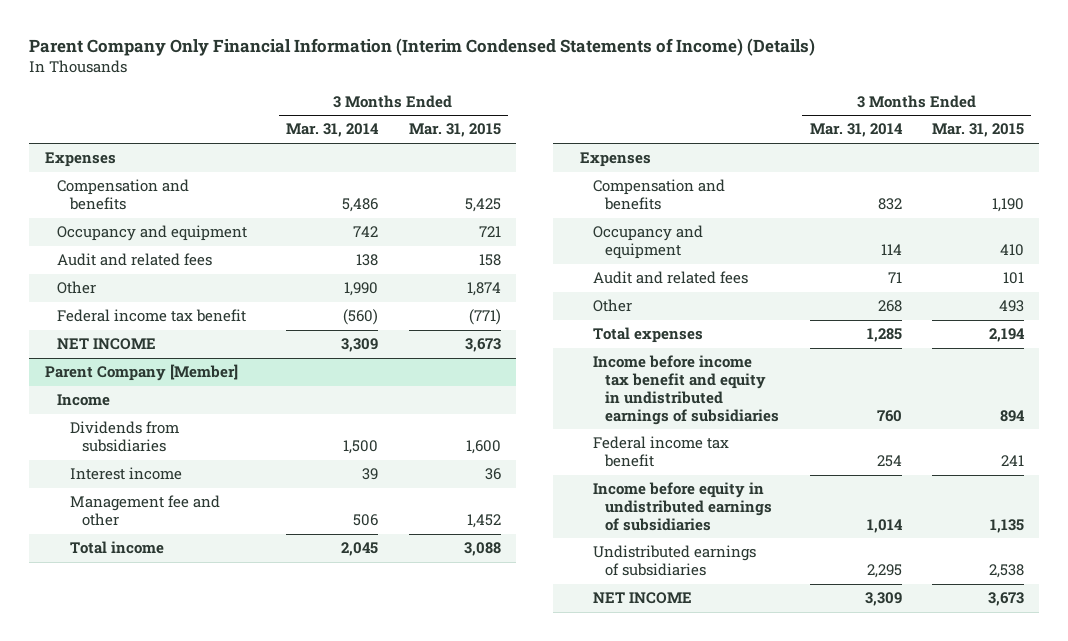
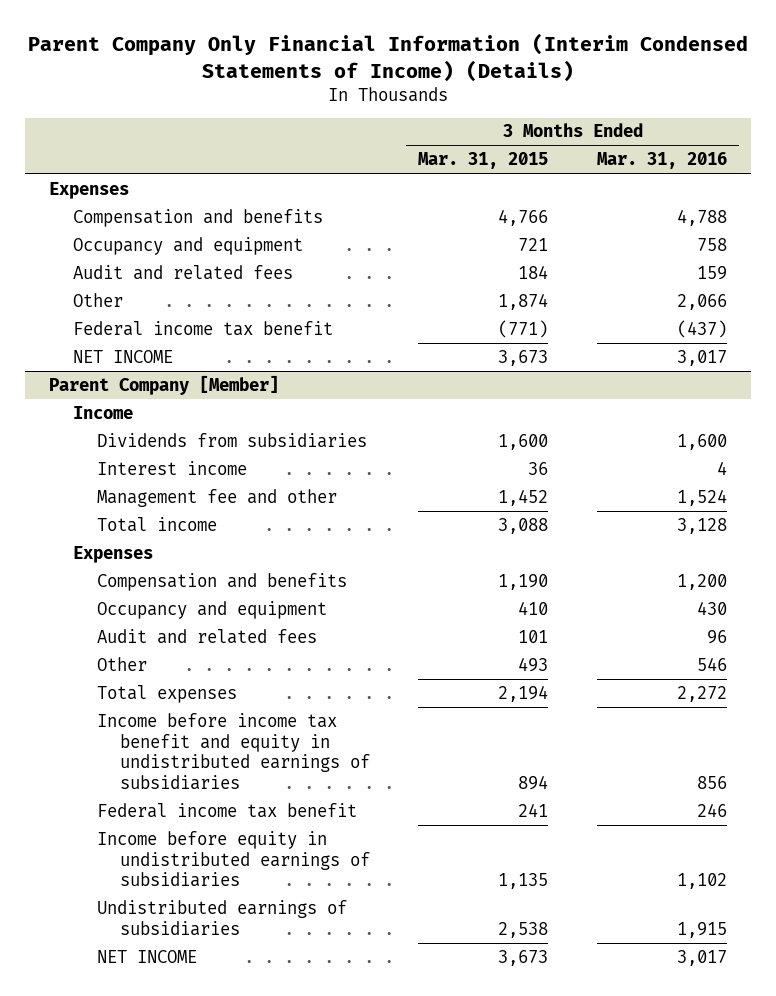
- | 3 Months Ended Mar. 31, 2014 | 3 Months Ended Mar. 31, 2015
+ | 3 Months Ended Mar. 31, 2015 | 3 Months Ended Mar. 31, 2016
- Compensation and benefits | 5,486 | 5,425
+ Compensation and benefits | 4,766 | 4,788
- Audit and related fees | 138 | 158
+ Audit and related fees | 184 | 159

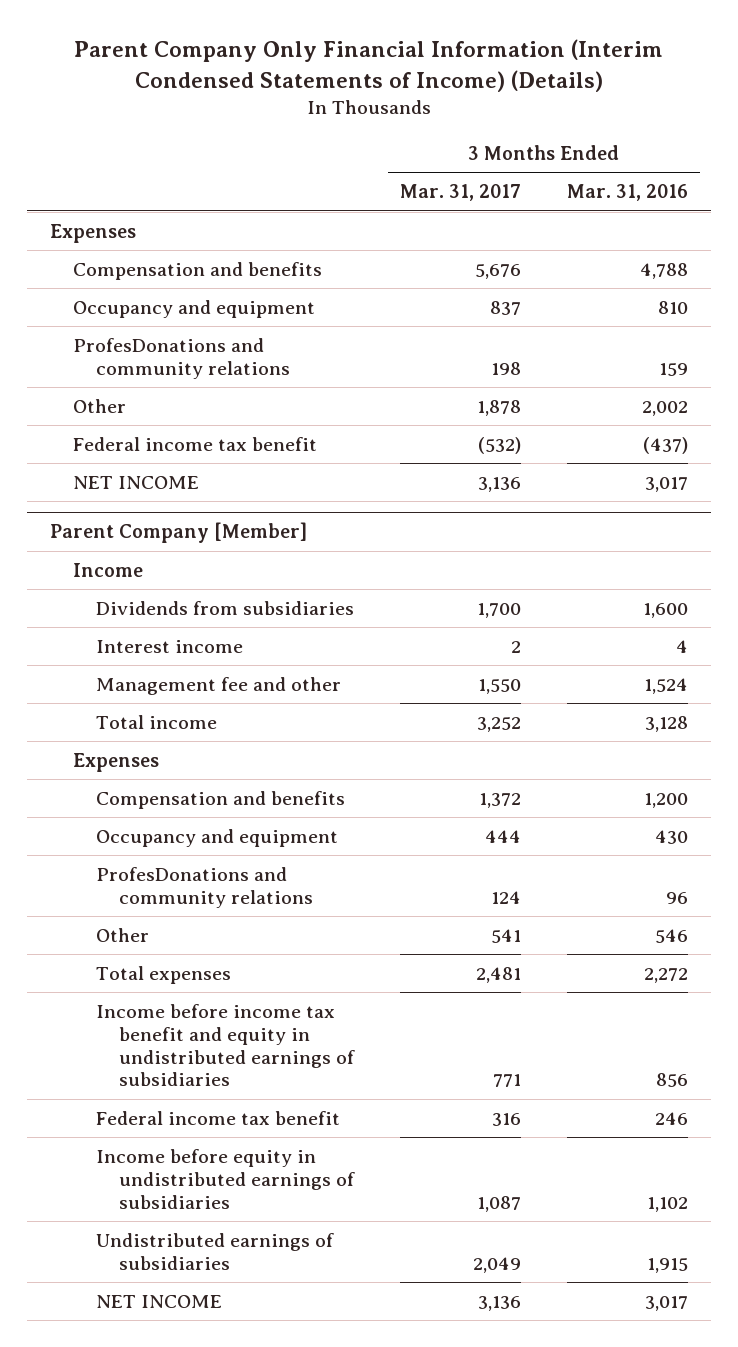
- | 3 Months Ended Mar. 31, 2015 | 3 Months Ended Mar. 31, 2016
+ | 3 Months Ended Mar. 31, 2017 | 3 Months Ended Mar. 31, 2016
- Occupancy and equipment | 721 | 758
- Audit and related fees | 184 | 159
- Other | 1,874 | 2,066
+ Occupancy and equipment | 837 | 810
+ ProfesDonations and community relations | 198 | 159
+ Other | 1,878 | 2,002
@ Parent Company [Member]
- Audit and related fees | 101 | 96
+ ProfesDonations and community relations | 124 | 96

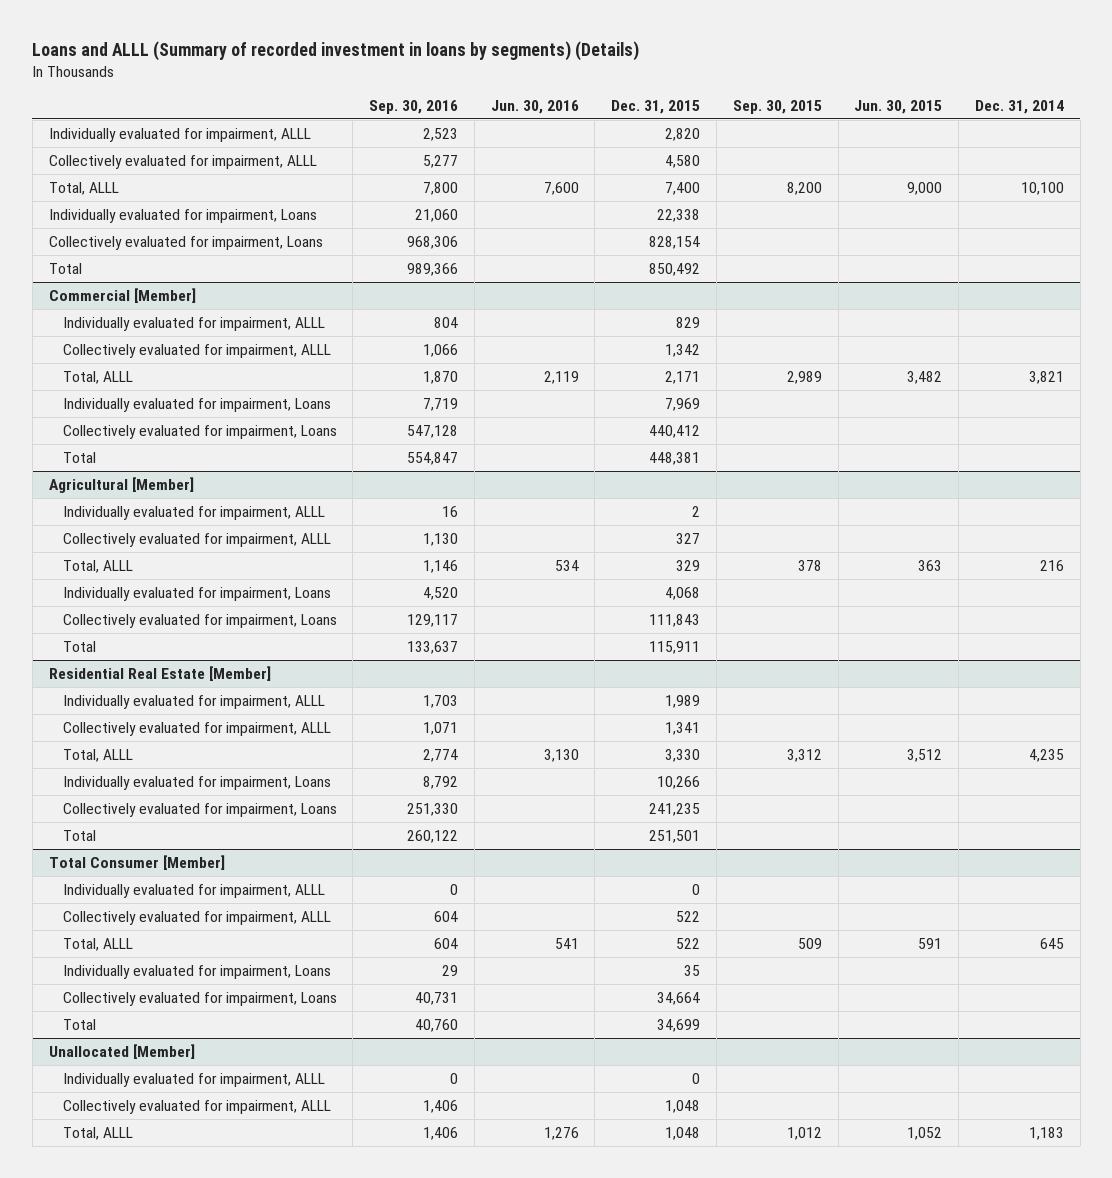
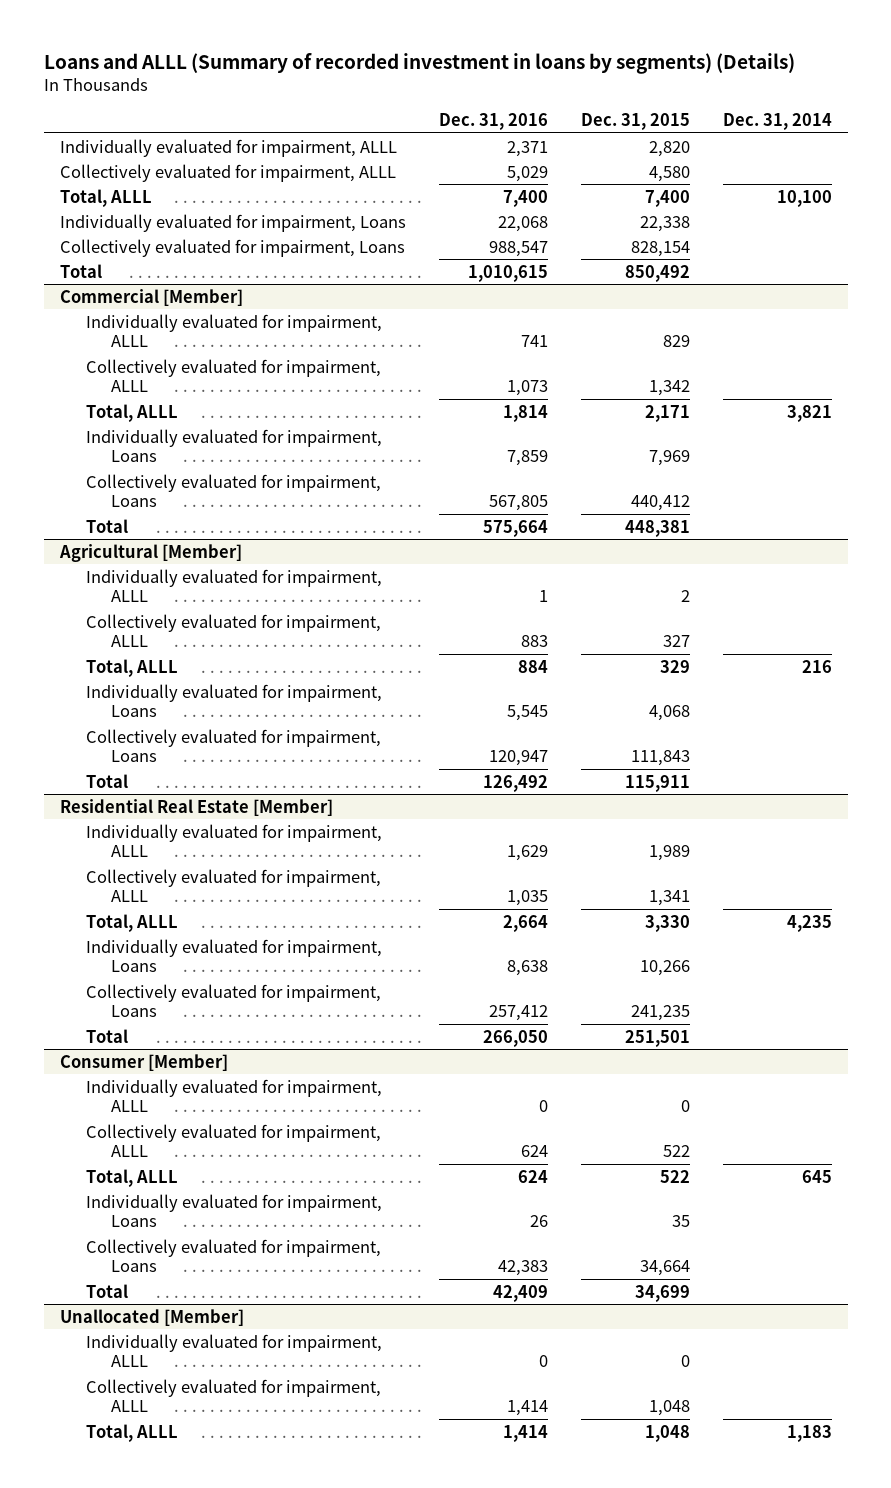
- | Sep. 30, 2016 | Jun. 30, 2016 | Dec. 31, 2015 | Sep. 30, 2015 | Jun. 30, 2015 | Dec. 31, 2014
+ | Dec. 31, 2016 | Dec. 31, 2015 | Dec. 31, 2014
- Total Consumer [Member]
+ Consumer [Member]

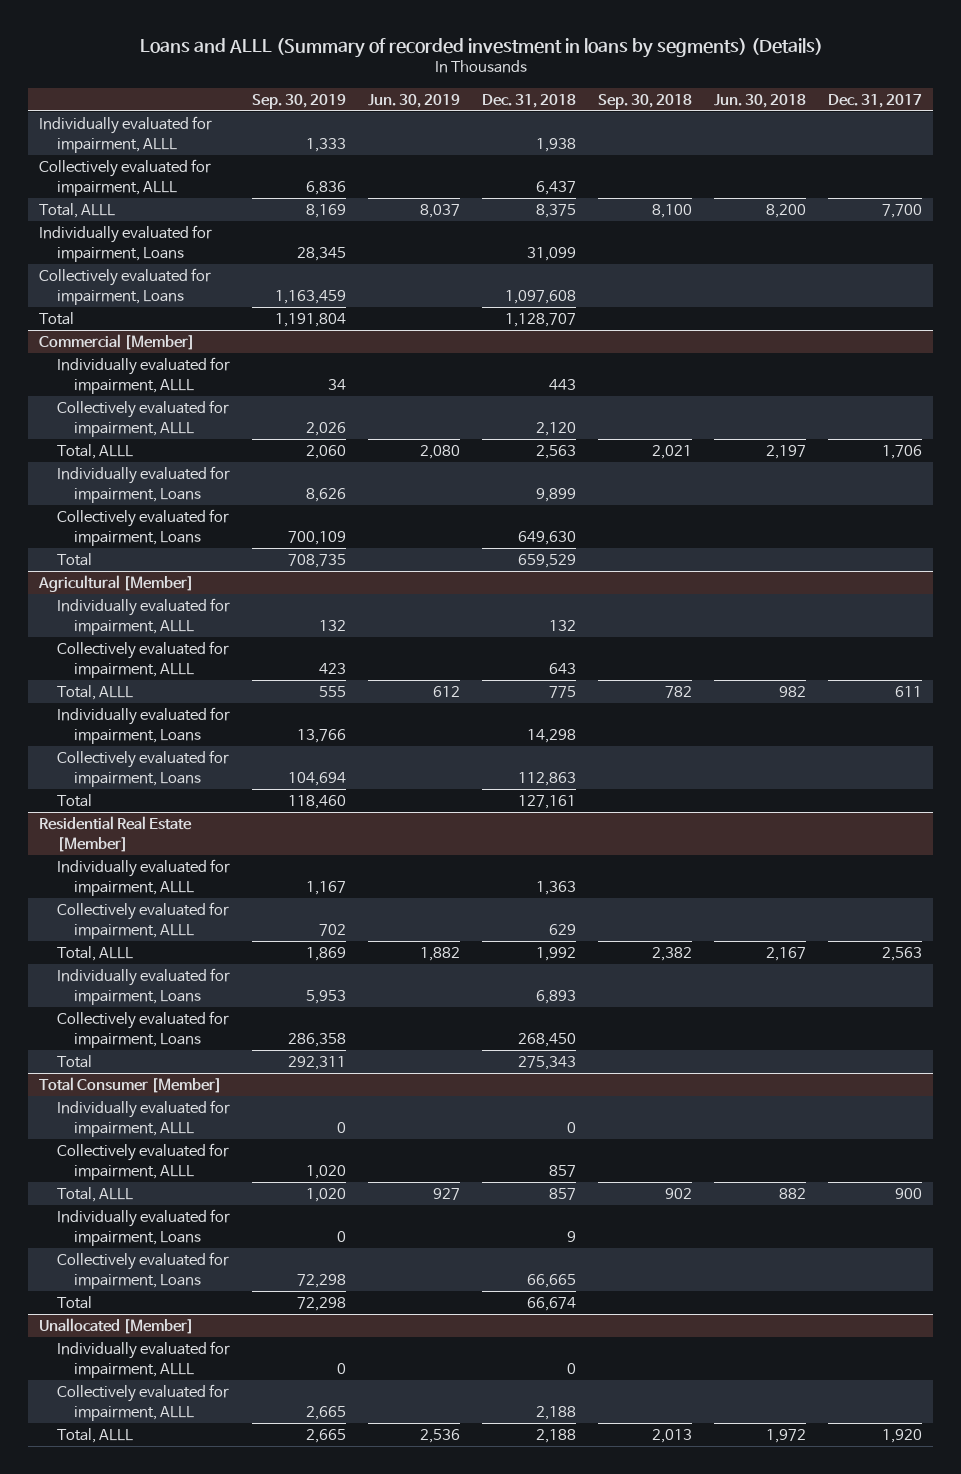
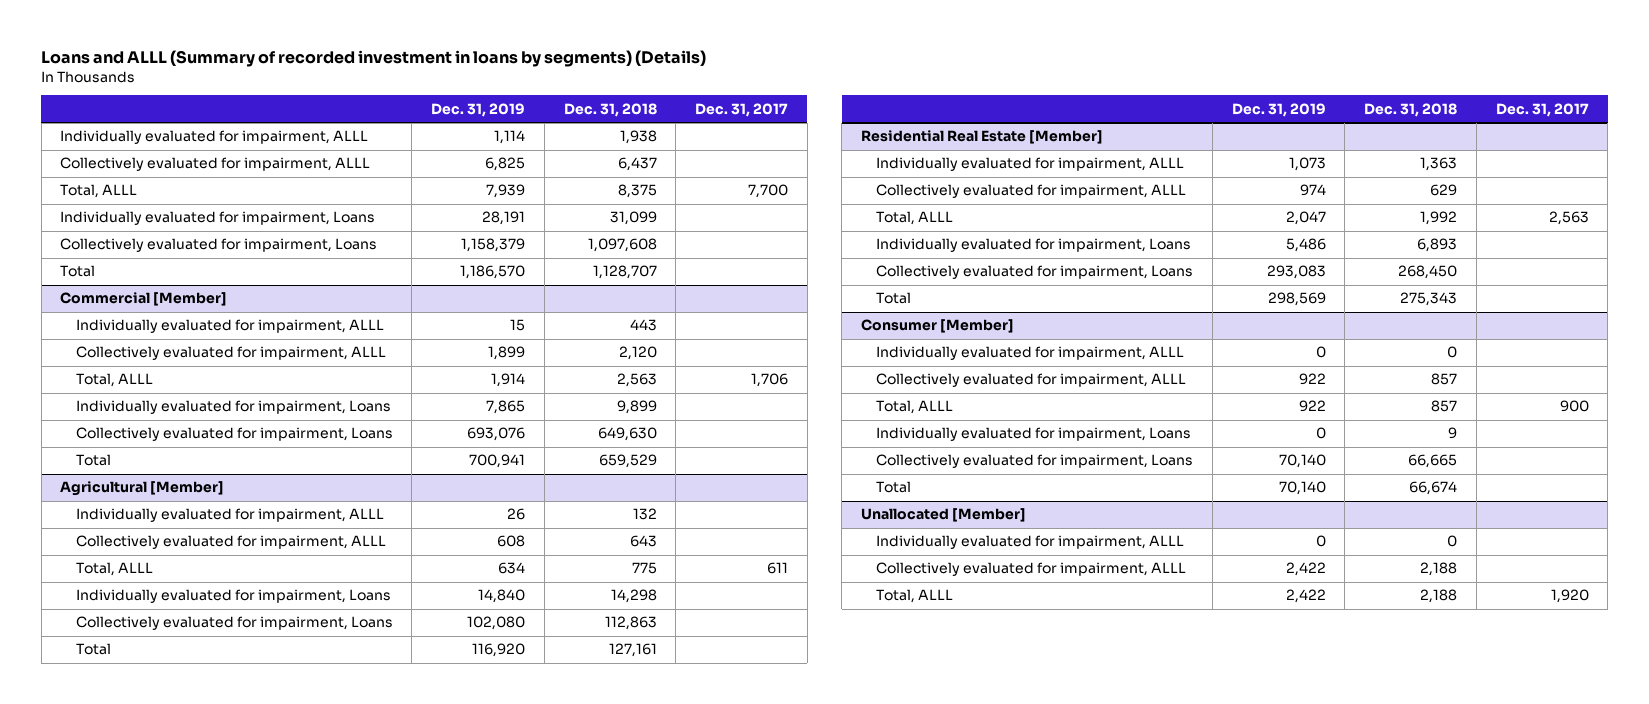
- | Sep. 30, 2019 | Jun. 30, 2019 | Dec. 31, 2018 | Sep. 30, 2018 | Jun. 30, 2018 | Dec. 31, 2017
+ | Dec. 31, 2019 | Dec. 31, 2018 | Dec. 31, 2017
- Total Consumer [Member]
+ Consumer [Member]

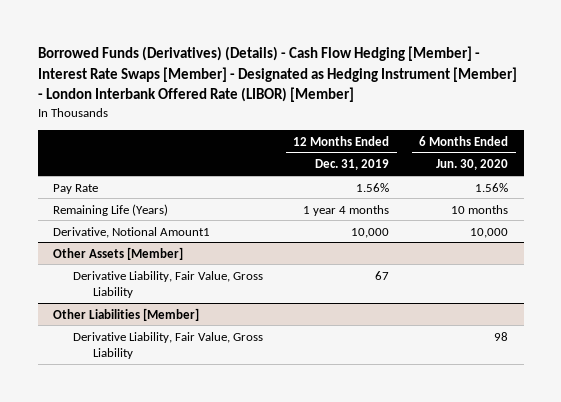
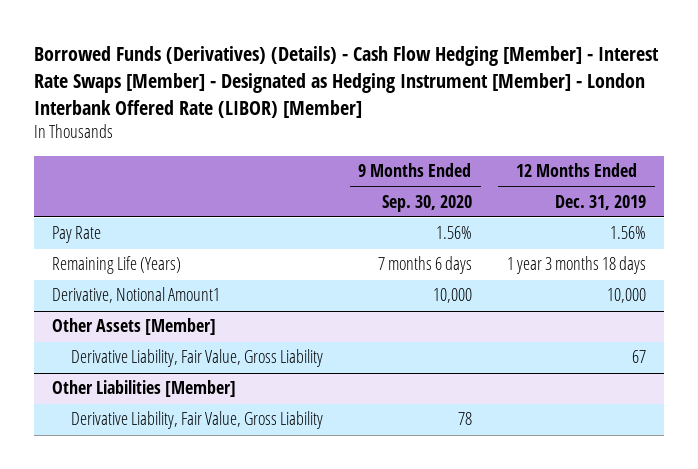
- | 12 Months Ended Dec. 31, 2019 | 6 Months Ended Jun. 30, 2020
+ | 9 Months Ended Sep. 30, 2020 | 12 Months Ended Dec. 31, 2019
- Remaining Life (Years) | 1 year 4 months | 10 months
+ Remaining Life (Years) | 7 months 6 days | 1 year 3 months 18 days

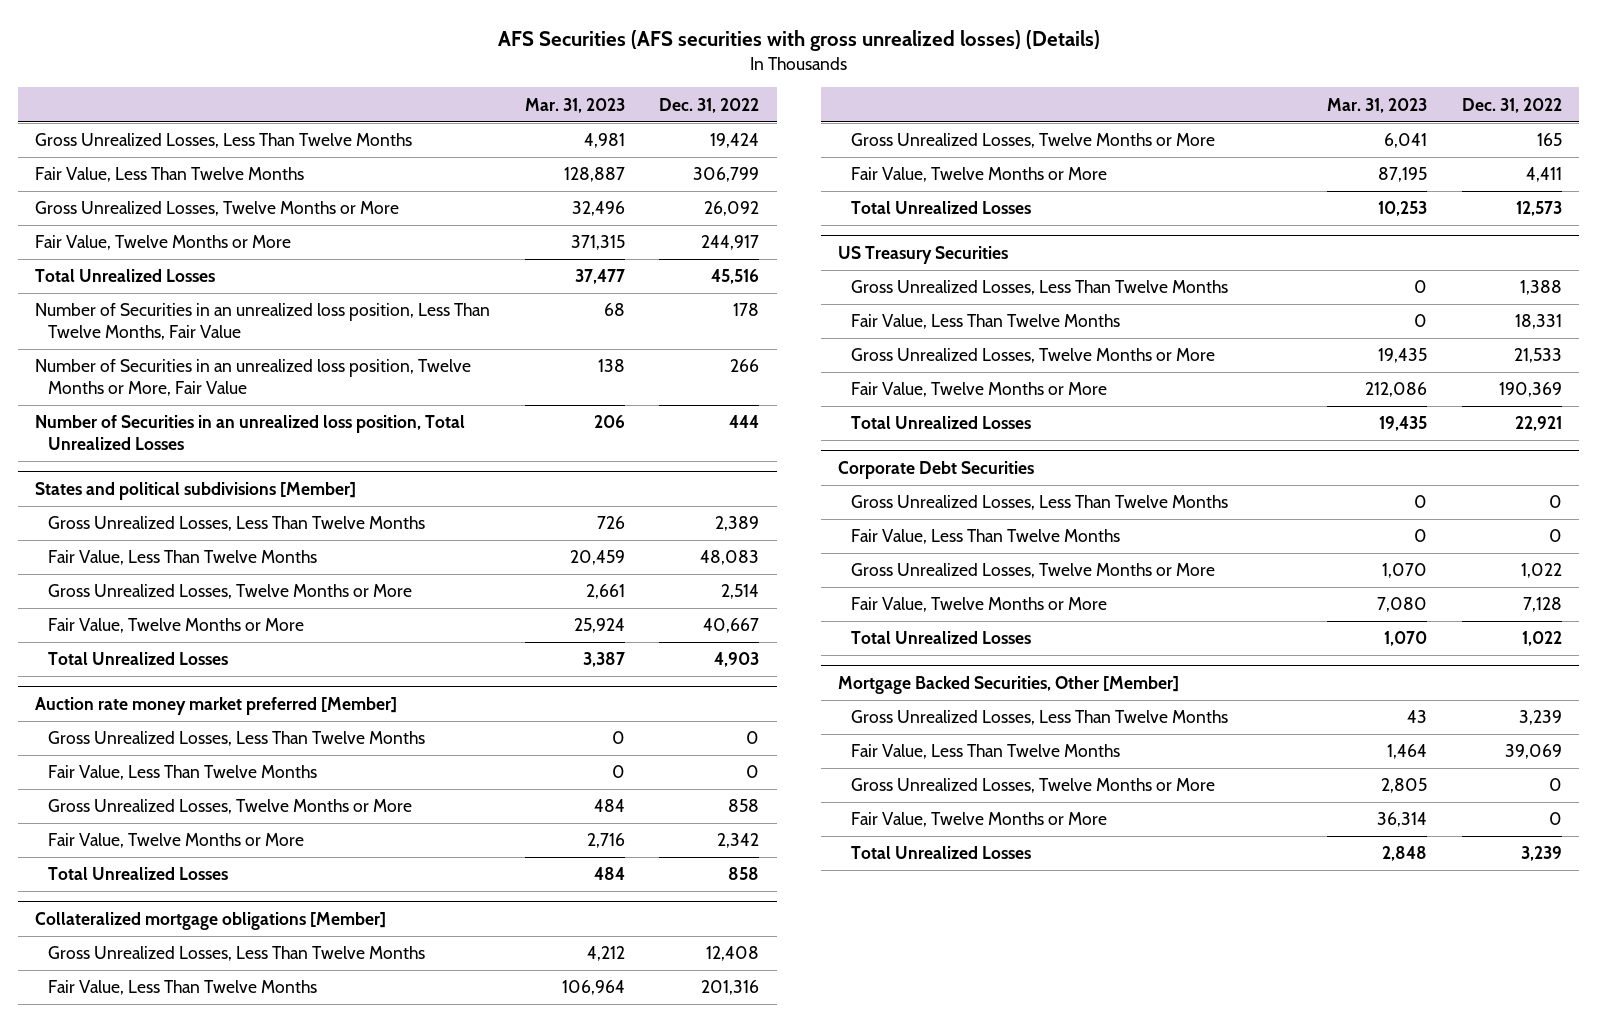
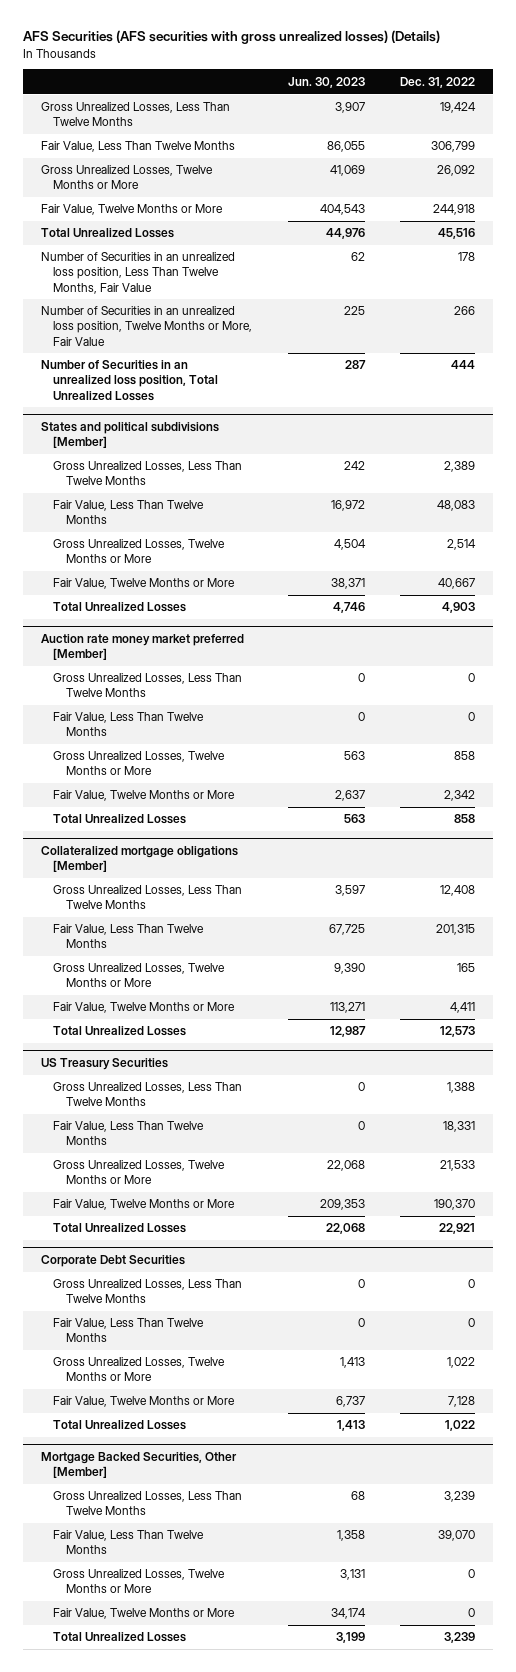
- | Mar. 31, 2023 | Dec. 31, 2022
+ | Jun. 30, 2023 | Dec. 31, 2022
- Fair Value, Twelve Months or More | 371,315 | 244,917
+ Fair Value, Twelve Months or More | 404,543 | 244,918
@ Collateralized mortgage obligations [Member]
- Fair Value, Less Than Twelve Months | 106,964 | 201,316
+ Fair Value, Less Than Twelve Months | 67,725 | 201,315
@ US Treasury Securities
- Fair Value, Twelve Months or More | 212,086 | 190,369
+ Fair Value, Twelve Months or More | 209,353 | 190,370
@ Mortgage Backed Securities, Other [Member]
- Fair Value, Less Than Twelve Months | 1,464 | 39,069
+ Fair Value, Less Than Twelve Months | 1,358 | 39,070

